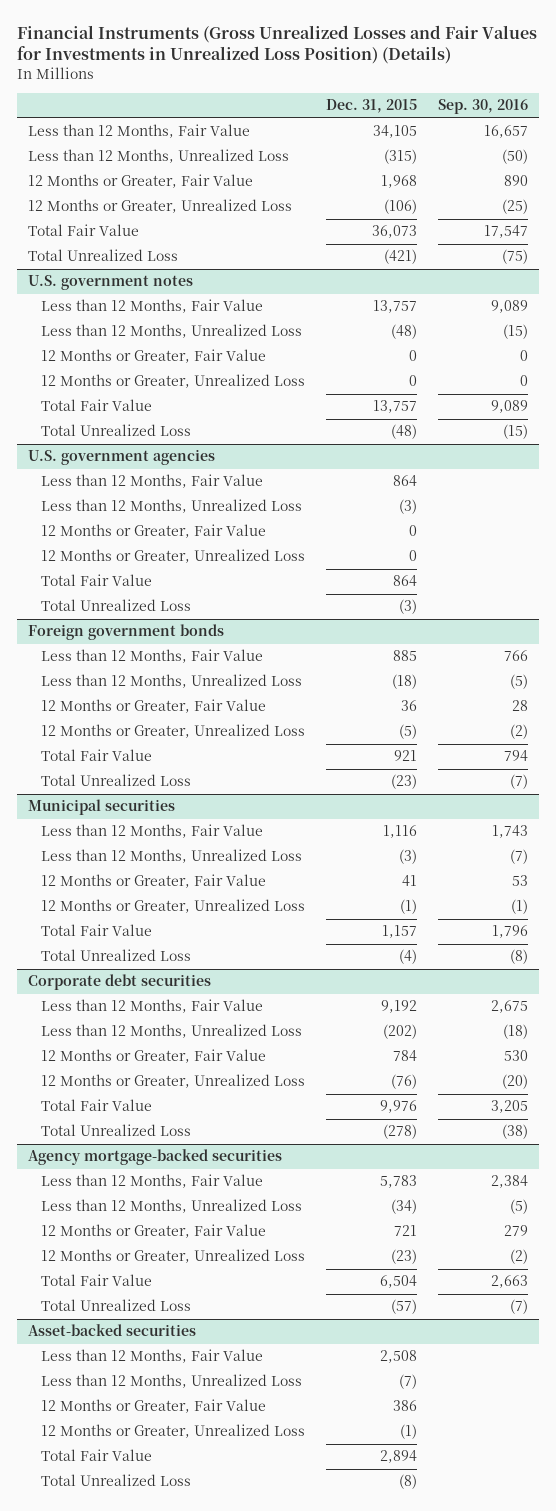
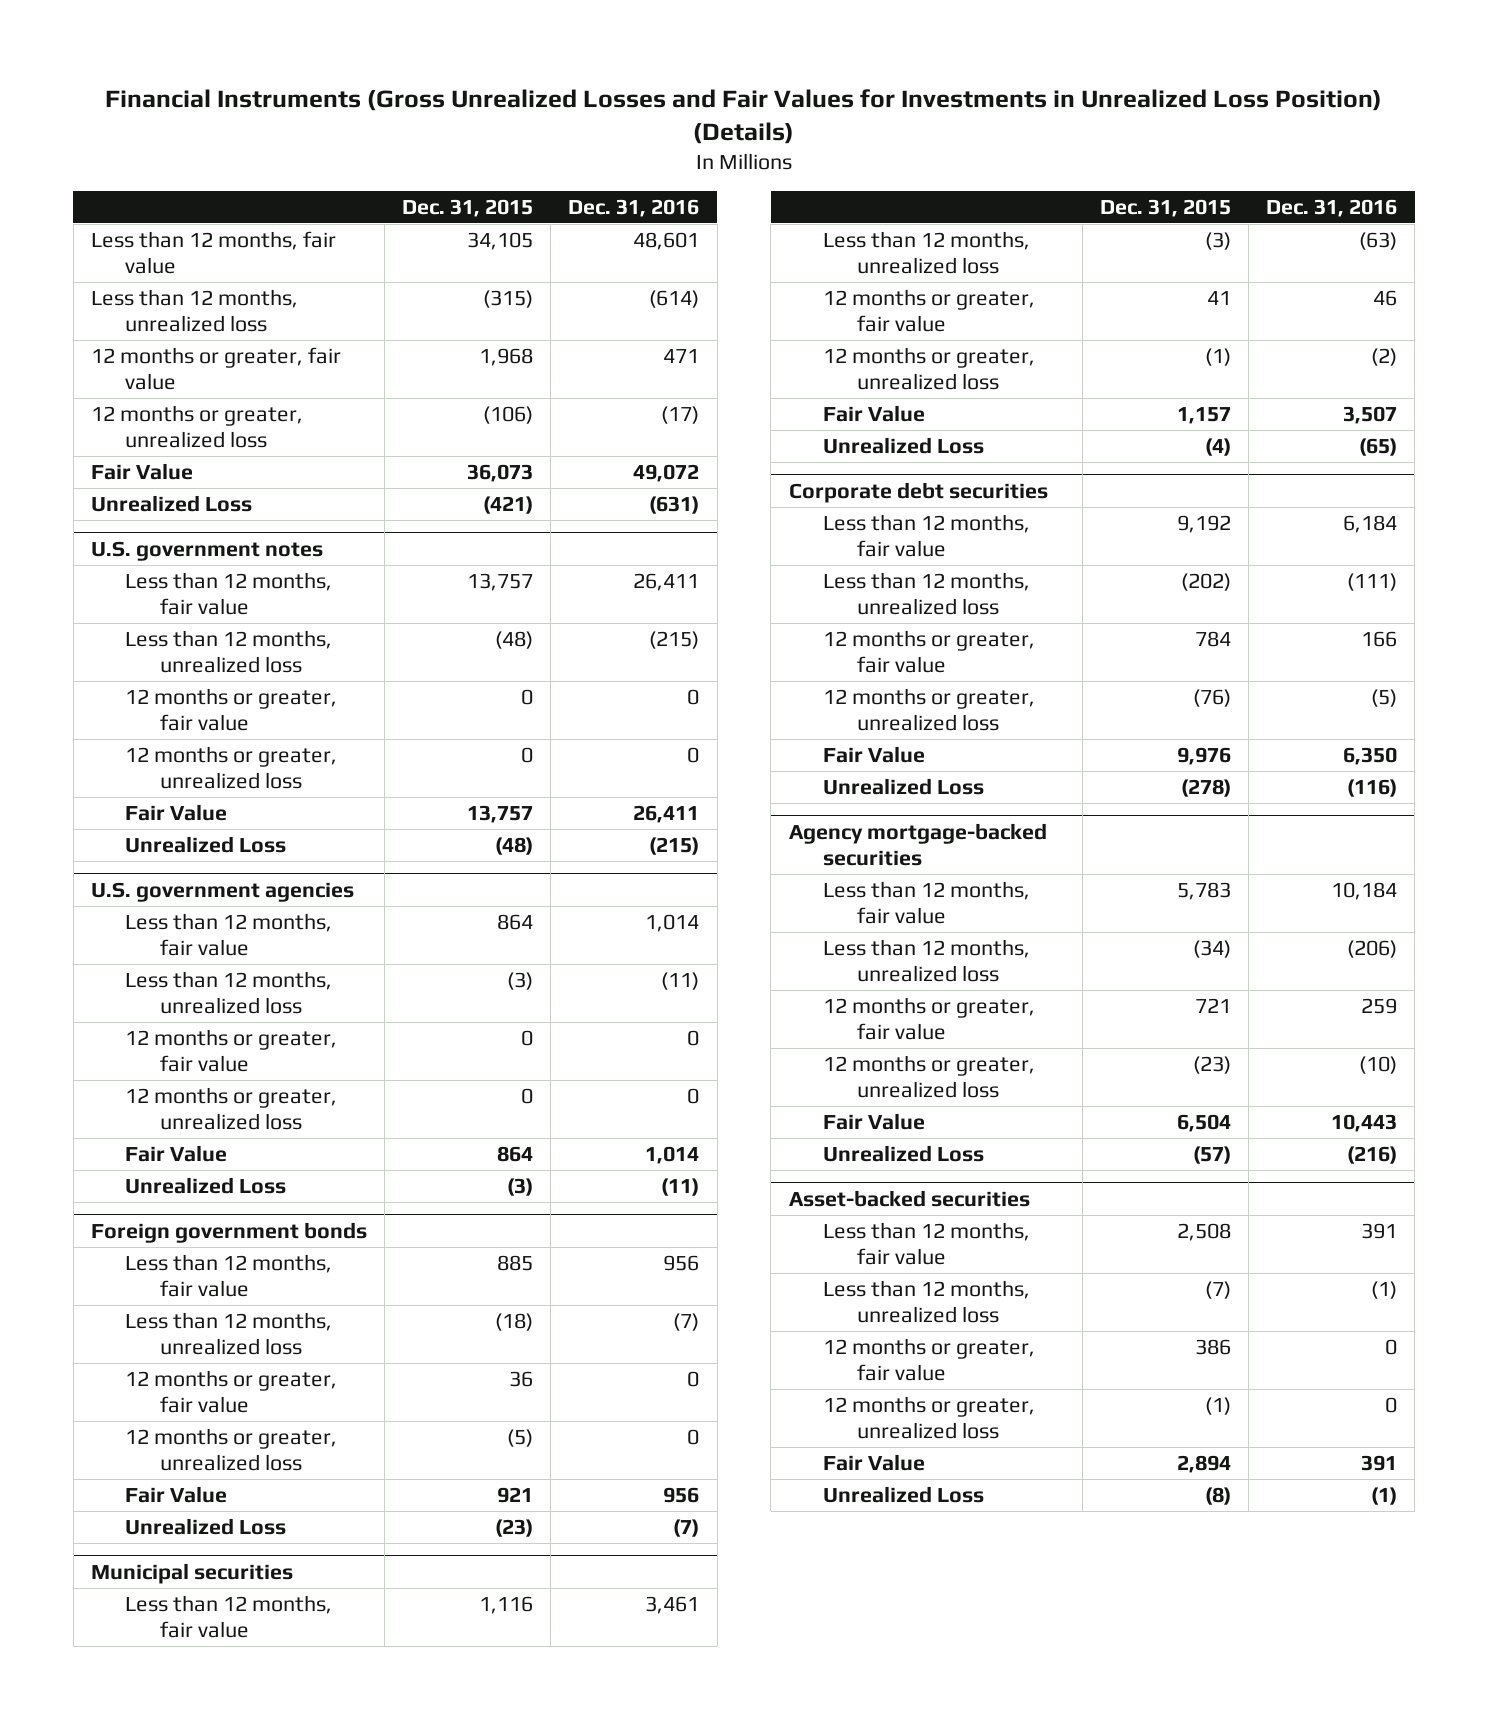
- | Dec. 31, 2015 | Sep. 30, 2016
+ | Dec. 31, 2015 | Dec. 31, 2016
- Less than 12 Months, Fair Value | 34,105 | 16,657
- Less than 12 Months, Unrealized Loss | (315) | (50)
- 12 Months or Greater, Fair Value | 1,968 | 890
- 12 Months or Greater, Unrealized Loss | (106) | (25)
- Total Fair Value | 36,073 | 17,547
- Total Unrealized Loss | (421) | (75)
+ Less than 12 months, fair value | 34,105 | 48,601
+ Less than 12 months, unrealized loss | (315) | (614)
+ 12 months or greater, fair value | 1,968 | 471
+ 12 months or greater, unrealized loss | (106) | (17)
+ Fair Value | 36,073 | 49,072
+ Unrealized Loss | (421) | (631)
@ U.S. government notes
- Less than 12 Months, Fair Value | 13,757 | 9,089
- Less than 12 Months, Unrealized Loss | (48) | (15)
- 12 Months or Greater, Fair Value | 0 | 0
- 12 Months or Greater, Unrealized Loss | 0 | 0
- Total Fair Value | 13,757 | 9,089
- Total Unrealized Loss | (48) | (15)
+ Less than 12 months, fair value | 13,757 | 26,411
+ Less than 12 months, unrealized loss | (48) | (215)
+ 12 months or greater, fair value | 0 | 0
+ 12 months or greater, unrealized loss | 0 | 0
+ Fair Value | 13,757 | 26,411
+ Unrealized Loss | (48) | (215)
@ U.S. government agencies
- Less than 12 Months, Fair Value | 864 |
- Less than 12 Months, Unrealized Loss | (3) |
- 12 Months or Greater, Fair Value | 0 |
- 12 Months or Greater, Unrealized Loss | 0 |
- Total Fair Value | 864 |
- Total Unrealized Loss | (3) |
+ Less than 12 months, fair value | 864 | 1,014
+ Less than 12 months, unrealized loss | (3) | (11)
+ 12 months or greater, fair value | 0 | 0
+ 12 months or greater, unrealized loss | 0 | 0
+ Fair Value | 864 | 1,014
+ Unrealized Loss | (3) | (11)
@ Foreign government bonds
- Less than 12 Months, Fair Value | 885 | 766
- Less than 12 Months, Unrealized Loss | (18) | (5)
- 12 Months or Greater, Fair Value | 36 | 28
- 12 Months or Greater, Unrealized Loss | (5) | (2)
- Total Fair Value | 921 | 794
- Total Unrealized Loss | (23) | (7)
+ Less than 12 months, fair value | 885 | 956
+ Less than 12 months, unrealized loss | (18) | (7)
+ 12 months or greater, fair value | 36 | 0
+ 12 months or greater, unrealized loss | (5) | 0
+ Fair Value | 921 | 956
+ Unrealized Loss | (23) | (7)
@ Municipal securities
- Less than 12 Months, Fair Value | 1,116 | 1,743
- Less than 12 Months, Unrealized Loss | (3) | (7)
- 12 Months or Greater, Fair Value | 41 | 53
- 12 Months or Greater, Unrealized Loss | (1) | (1)
- Total Fair Value | 1,157 | 1,796
- Total Unrealized Loss | (4) | (8)
+ Less than 12 months, fair value | 1,116 | 3,461
+ Less than 12 months, unrealized loss | (3) | (63)
+ 12 months or greater, fair value | 41 | 46
+ 12 months or greater, unrealized loss | (1) | (2)
+ Fair Value | 1,157 | 3,507
+ Unrealized Loss | (4) | (65)
@ Corporate debt securities
- Less than 12 Months, Fair Value | 9,192 | 2,675
- Less than 12 Months, Unrealized Loss | (202) | (18)
- 12 Months or Greater, Fair Value | 784 | 530
- 12 Months or Greater, Unrealized Loss | (76) | (20)
- Total Fair Value | 9,976 | 3,205
- Total Unrealized Loss | (278) | (38)
+ Less than 12 months, fair value | 9,192 | 6,184
+ Less than 12 months, unrealized loss | (202) | (111)
+ 12 months or greater, fair value | 784 | 166
+ 12 months or greater, unrealized loss | (76) | (5)
+ Fair Value | 9,976 | 6,350
+ Unrealized Loss | (278) | (116)
@ Agency mortgage-backed securities
- Less than 12 Months, Fair Value | 5,783 | 2,384
- Less than 12 Months, Unrealized Loss | (34) | (5)
- 12 Months or Greater, Fair Value | 721 | 279
- 12 Months or Greater, Unrealized Loss | (23) | (2)
- Total Fair Value | 6,504 | 2,663
- Total Unrealized Loss | (57) | (7)
+ Less than 12 months, fair value | 5,783 | 10,184
+ Less than 12 months, unrealized loss | (34) | (206)
+ 12 months or greater, fair value | 721 | 259
+ 12 months or greater, unrealized loss | (23) | (10)
+ Fair Value | 6,504 | 10,443
+ Unrealized Loss | (57) | (216)
@ Asset-backed securities
- Less than 12 Months, Fair Value | 2,508 |
- Less than 12 Months, Unrealized Loss | (7) |
- 12 Months or Greater, Fair Value | 386 |
- 12 Months or Greater, Unrealized Loss | (1) |
- Total Fair Value | 2,894 |
- Total Unrealized Loss | (8) |
+ Less than 12 months, fair value | 2,508 | 391
+ Less than 12 months, unrealized loss | (7) | (1)
+ 12 months or greater, fair value | 386 | 0
+ 12 months or greater, unrealized loss | (1) | 0
+ Fair Value | 2,894 | 391
+ Unrealized Loss | (8) | (1)

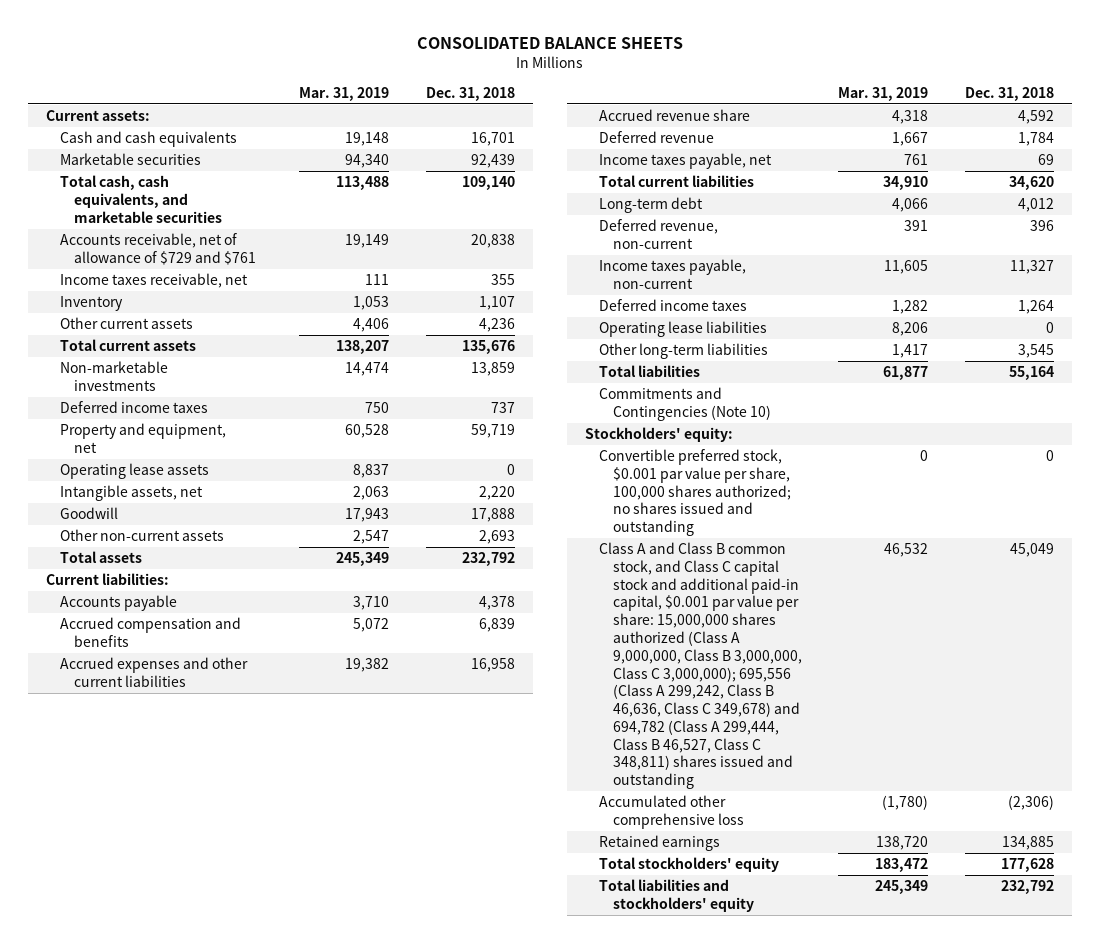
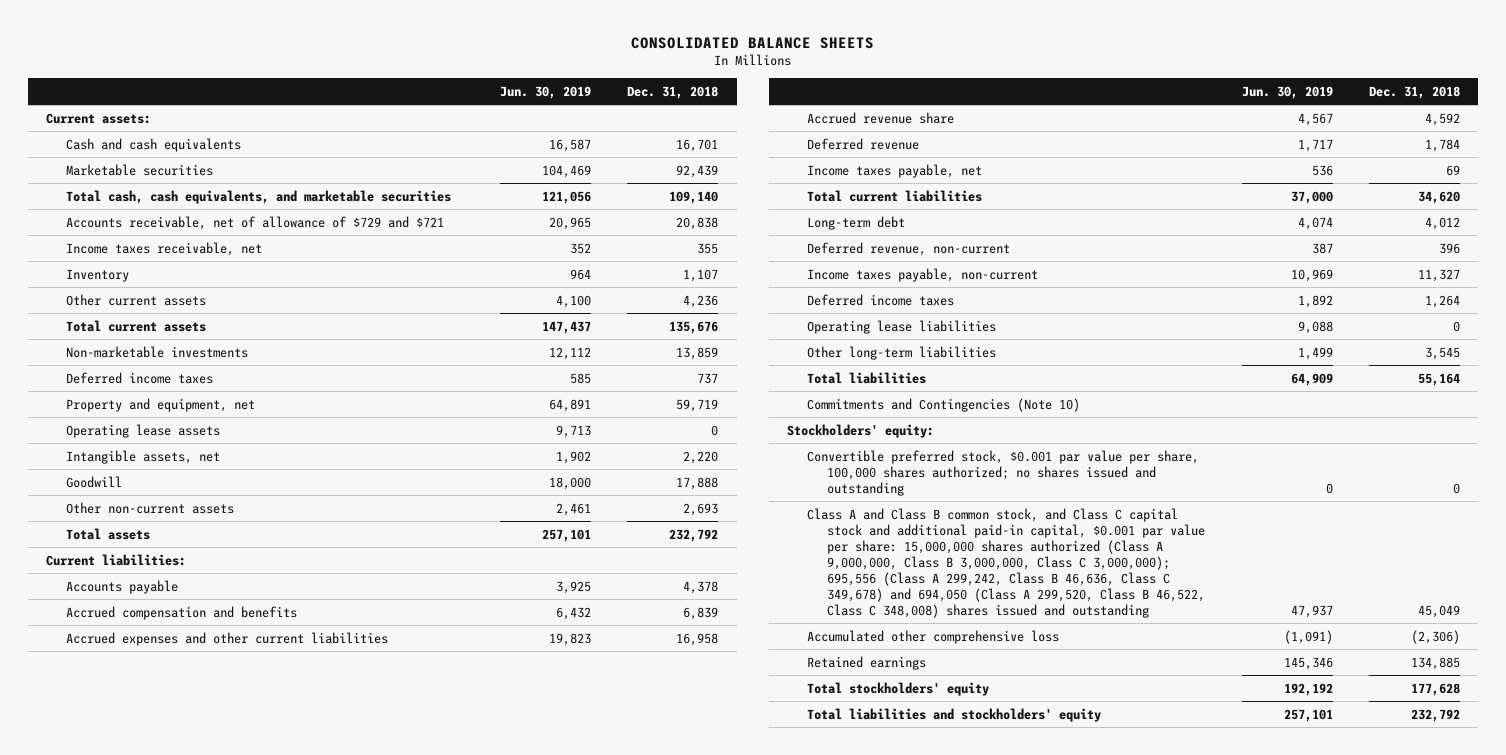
- | Mar. 31, 2019 | Dec. 31, 2018
+ | Jun. 30, 2019 | Dec. 31, 2018
- Accounts receivable, net of allowance of $729 and $761 | 19,149 | 20,838
+ Accounts receivable, net of allowance of $729 and $721 | 20,965 | 20,838
- Class A and Class B common stock, and Class C capital stock and additional paid-in capital, $0.001 par value per share: 15,000,000 shares authorized (Class A 9,000,000, Class B 3,000,000, Class C 3,000,000); 695,556 (Class A 299,242, Class B 46,636, Class C 349,678) and 694,782 (Class A 299,444, Class B 46,527, Class C 348,811) shares issued and outstanding | 46,532 | 45,049
+ Class A and Class B common stock, and Class C capital stock and additional paid-in capital, $0.001 par value per share: 15,000,000 shares authorized (Class A 9,000,000, Class B 3,000,000, Class C 3,000,000); 695,556 (Class A 299,242, Class B 46,636, Class C 349,678) and 694,050 (Class A 299,520, Class B 46,522, Class C 348,008) shares issued and outstanding | 47,937 | 45,049

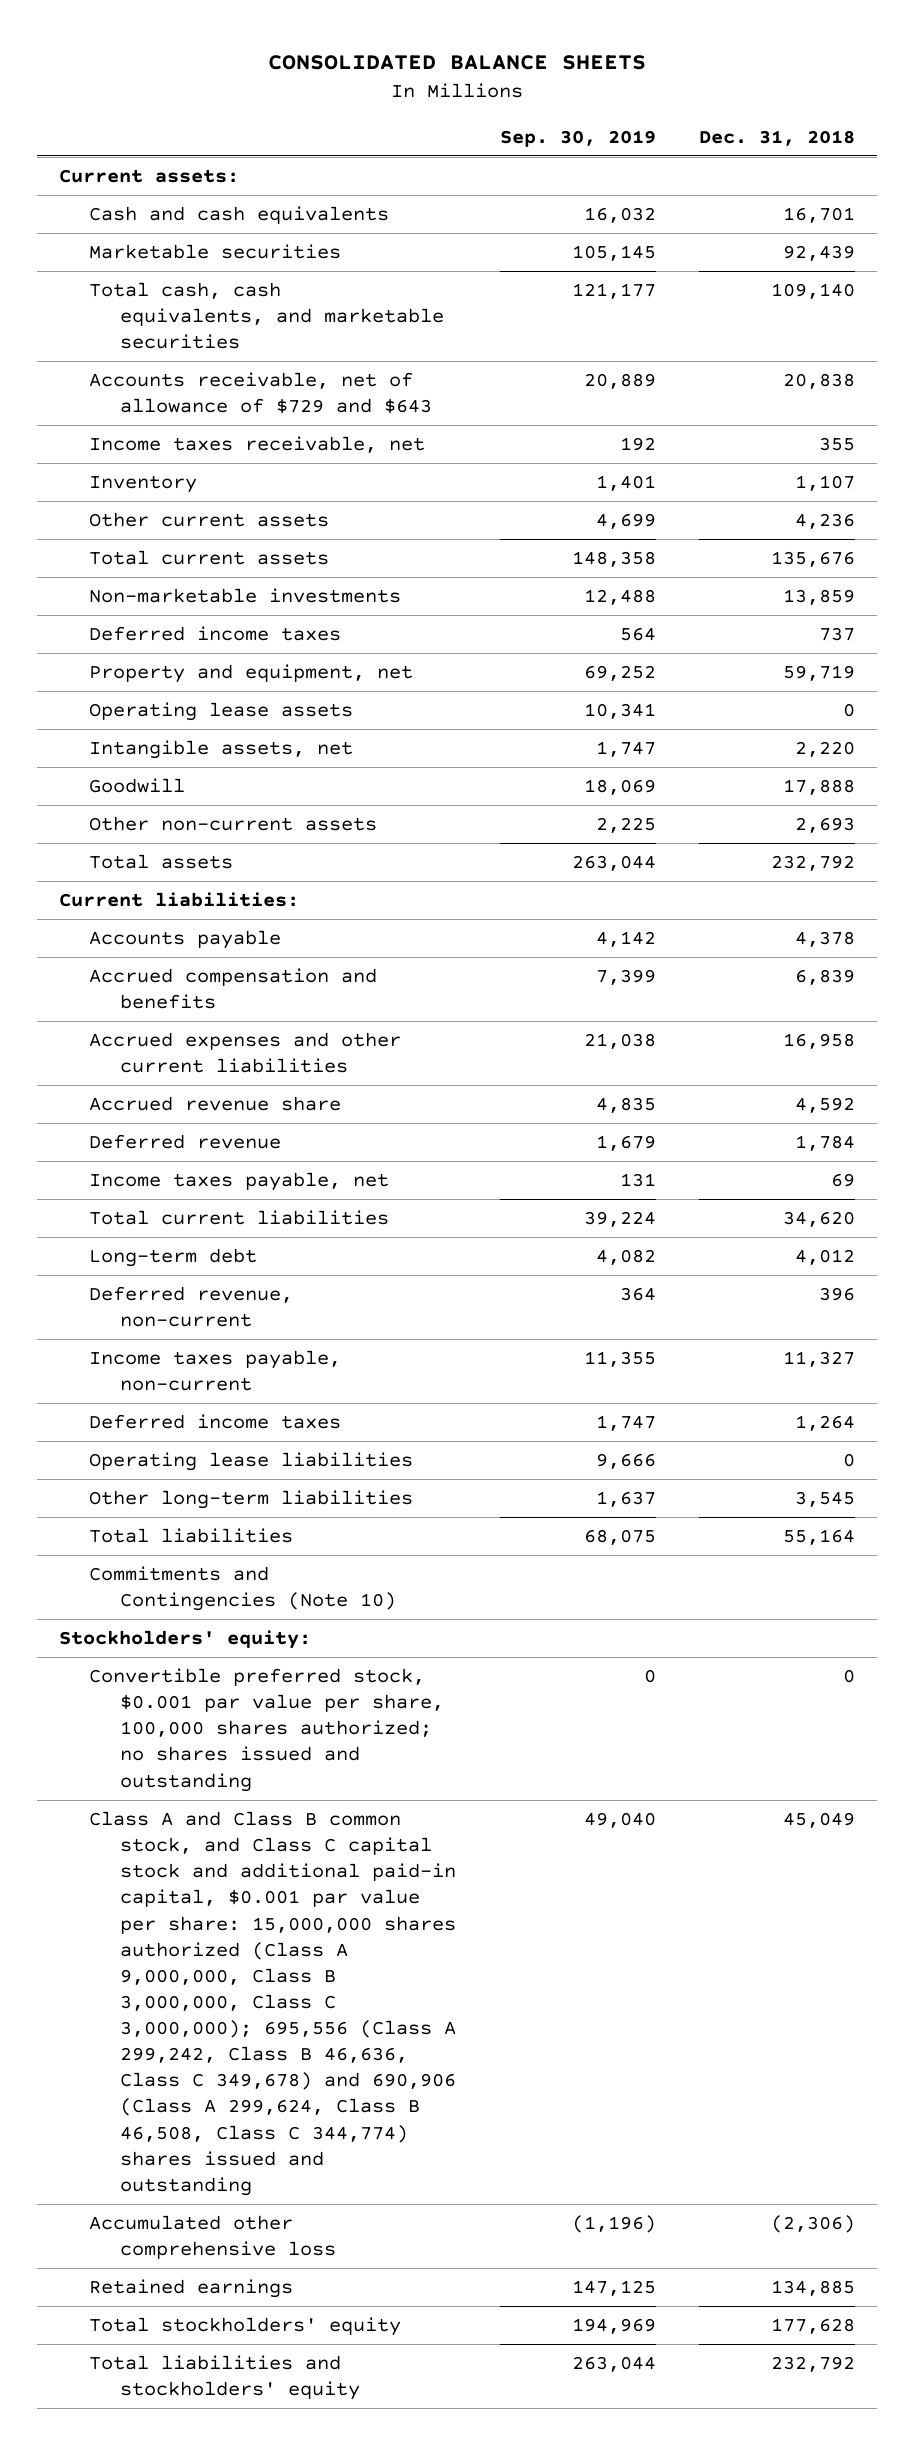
- | Jun. 30, 2019 | Dec. 31, 2018
+ | Sep. 30, 2019 | Dec. 31, 2018
- Accounts receivable, net of allowance of $729 and $721 | 20,965 | 20,838
+ Accounts receivable, net of allowance of $729 and $643 | 20,889 | 20,838
- Class A and Class B common stock, and Class C capital stock and additional paid-in capital, $0.001 par value per share: 15,000,000 shares authorized (Class A 9,000,000, Class B 3,000,000, Class C 3,000,000); 695,556 (Class A 299,242, Class B 46,636, Class C 349,678) and 694,050 (Class A 299,520, Class B 46,522, Class C 348,008) shares issued and outstanding | 47,937 | 45,049
+ Class A and Class B common stock, and Class C capital stock and additional paid-in capital, $0.001 par value per share: 15,000,000 shares authorized (Class A 9,000,000, Class B 3,000,000, Class C 3,000,000); 695,556 (Class A 299,242, Class B 46,636, Class C 349,678) and 690,906 (Class A 299,624, Class B 46,508, Class C 344,774) shares issued and outstanding | 49,040 | 45,049

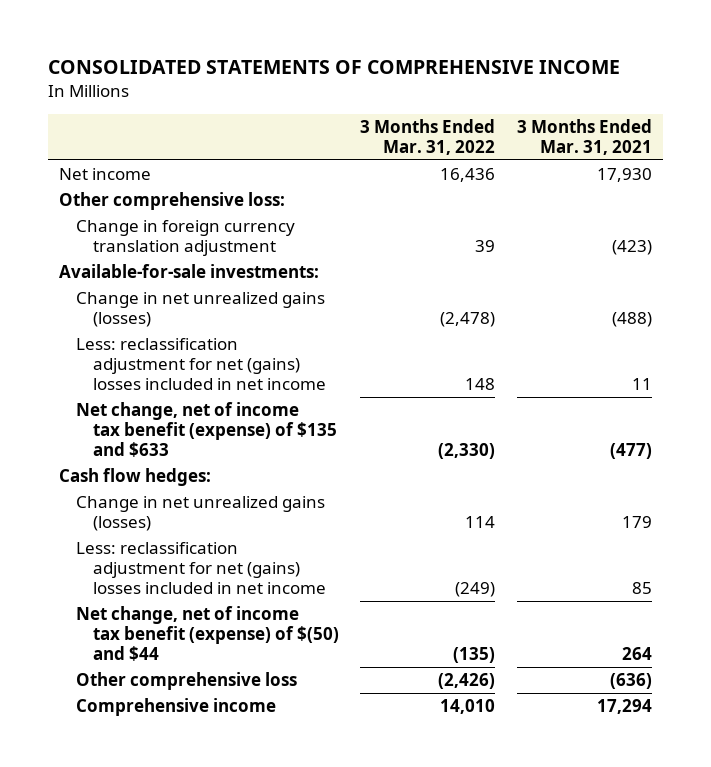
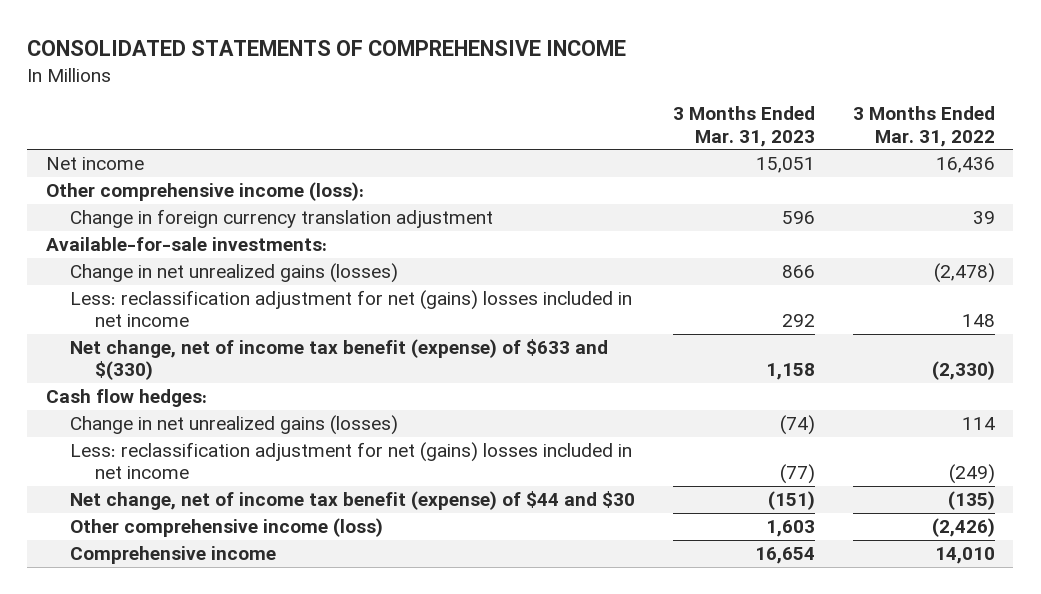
- | 3 Months Ended Mar. 31, 2022 | 3 Months Ended Mar. 31, 2021
+ | 3 Months Ended Mar. 31, 2023 | 3 Months Ended Mar. 31, 2022
- Other comprehensive loss:
+ Other comprehensive income (loss):
- Net change, net of income tax benefit (expense) of $135 and $633 | (2,330) | (477)
+ Net change, net of income tax benefit (expense) of $633 and $(330) | 1,158 | (2,330)
- Net change, net of income tax benefit (expense) of $(50) and $44 | (135) | 264
- Other comprehensive loss | (2,426) | (636)
+ Net change, net of income tax benefit (expense) of $44 and $30 | (151) | (135)
+ Other comprehensive income (loss) | 1,603 | (2,426)

